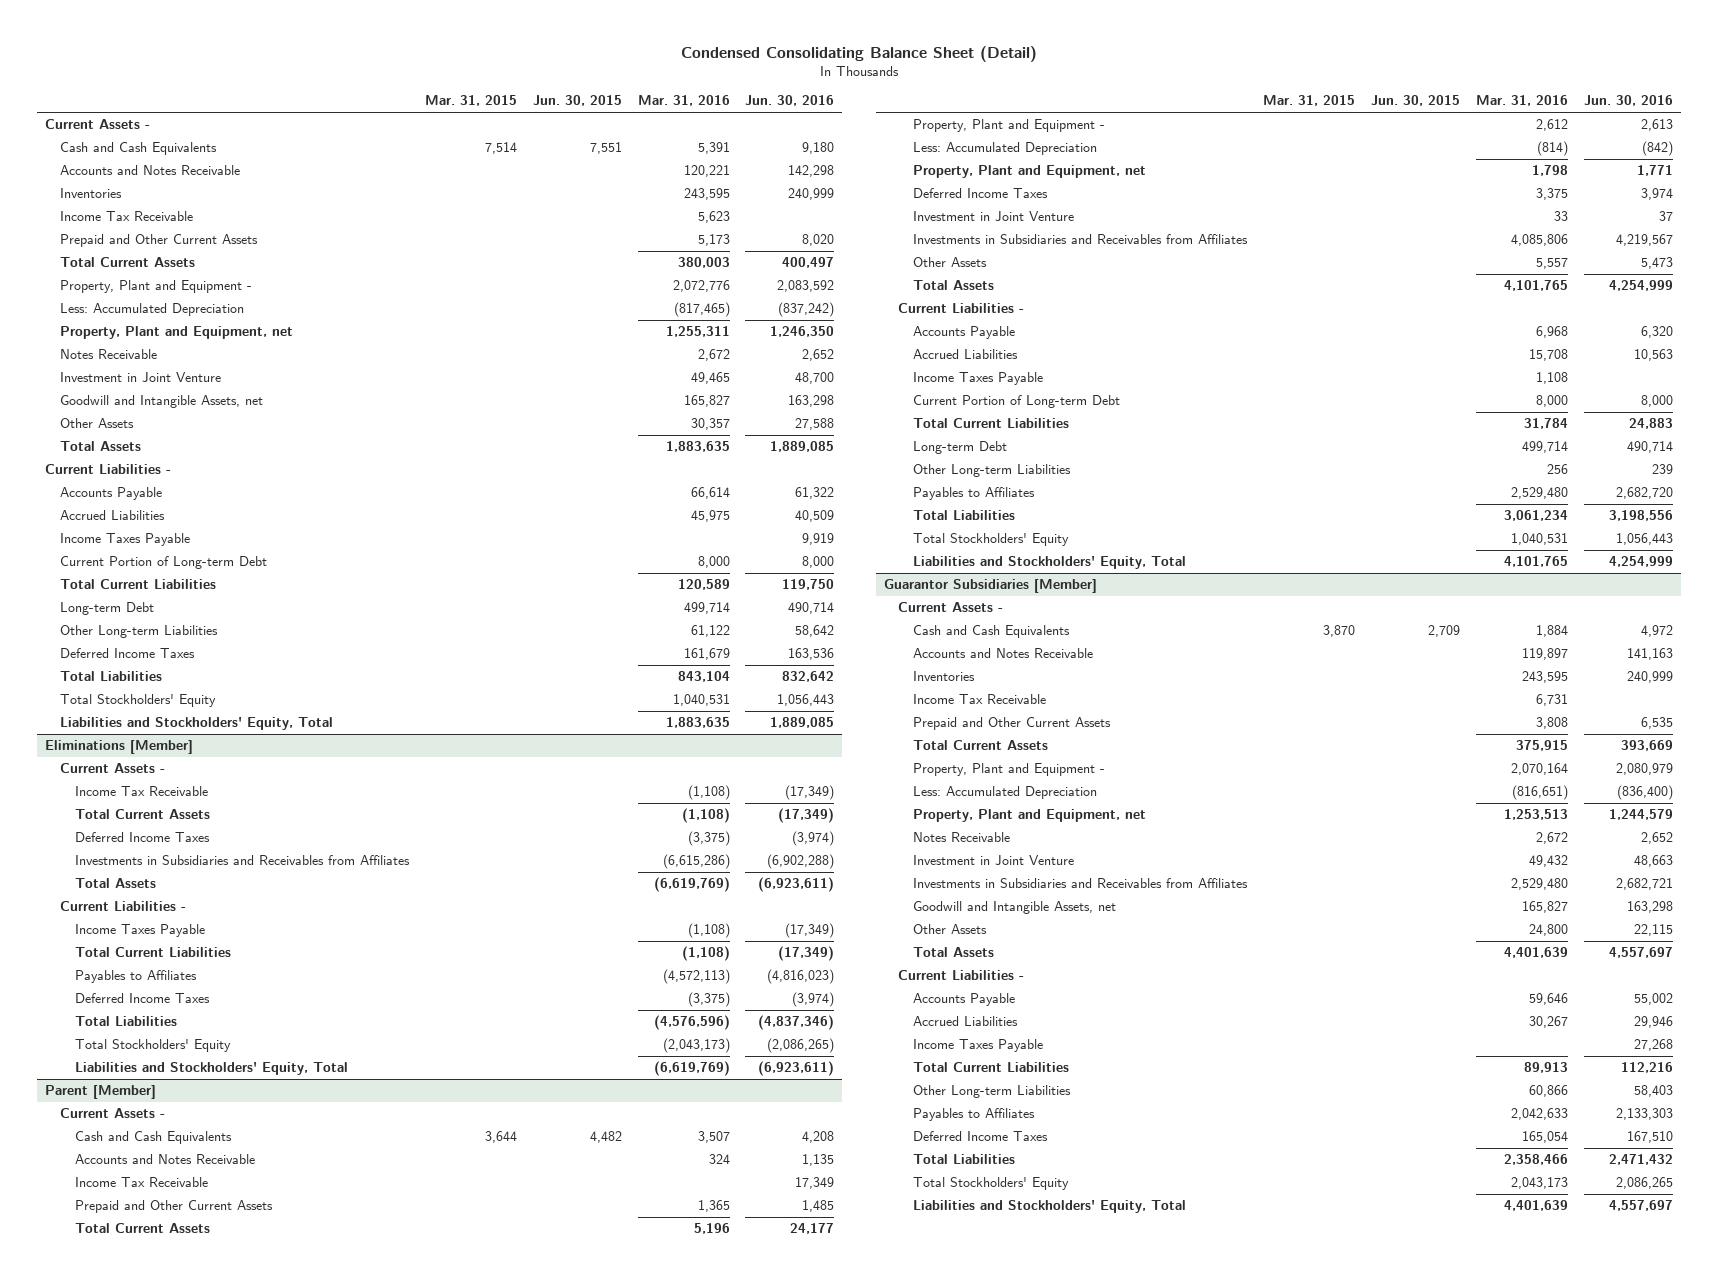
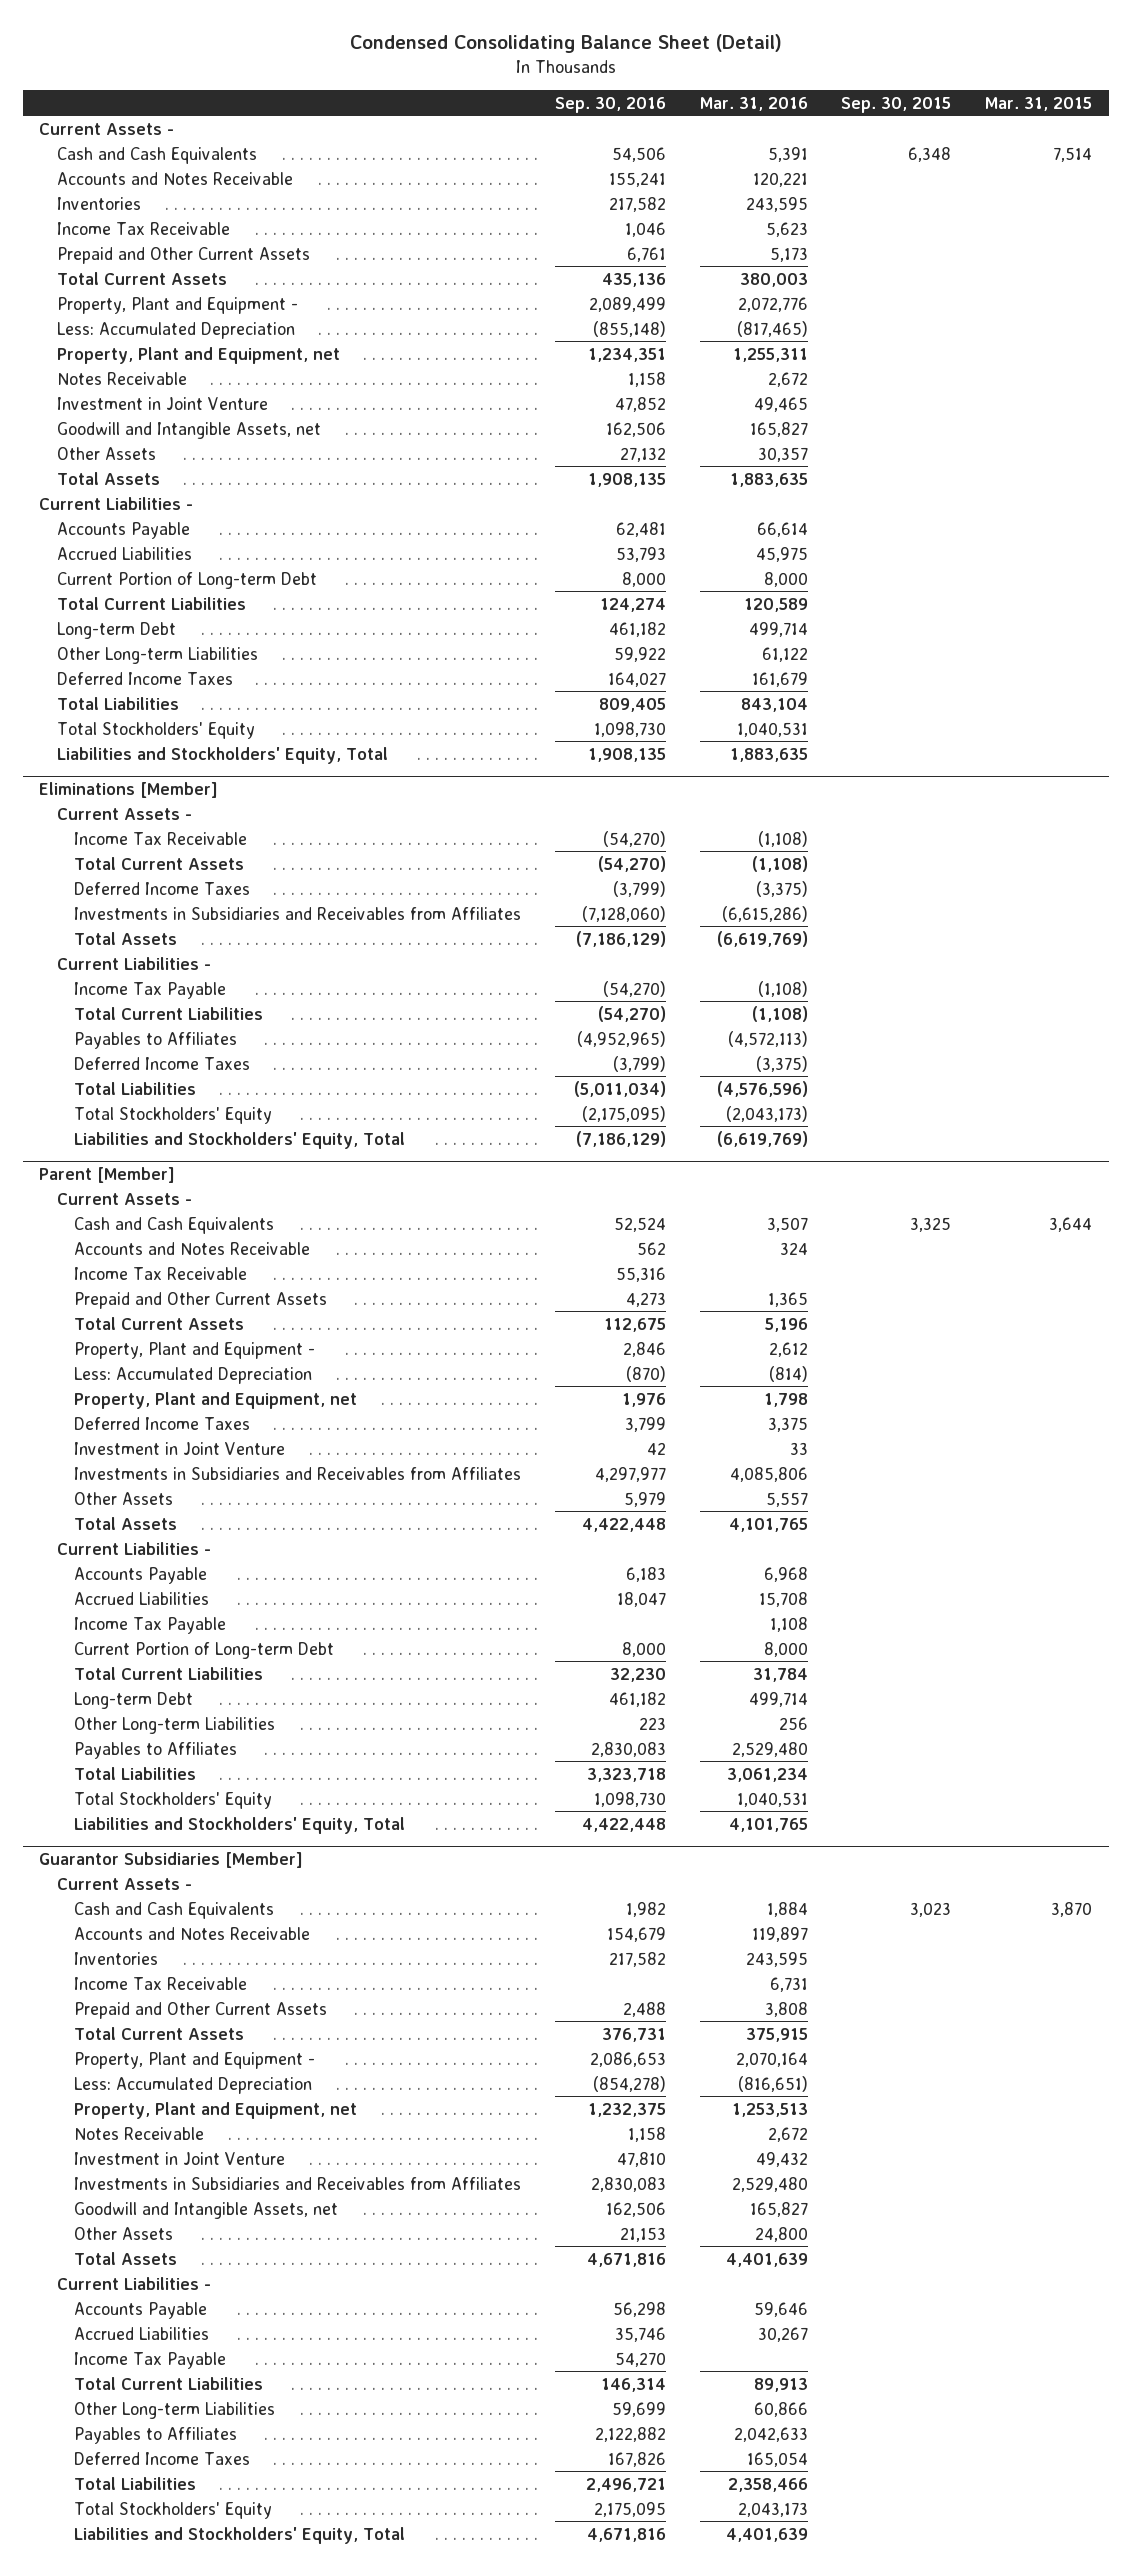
- | Mar. 31, 2015 | Jun. 30, 2015 | Mar. 31, 2016 | Jun. 30, 2016
+ | Sep. 30, 2016 | Mar. 31, 2016 | Sep. 30, 2015 | Mar. 31, 2015
- Income Taxes Payable | | | | 9,919
@ Eliminations [Member]
- Income Taxes Payable | | | (1,108) | (17,349)
+ Income Tax Payable | (54,270) | (1,108) | |
@ Parent [Member]
- Income Taxes Payable | | | 1,108 |
+ Income Tax Payable | | 1,108 | |
@ Guarantor Subsidiaries [Member]
- Income Taxes Payable | | | | 27,268
+ Income Tax Payable | 54,270 | | |

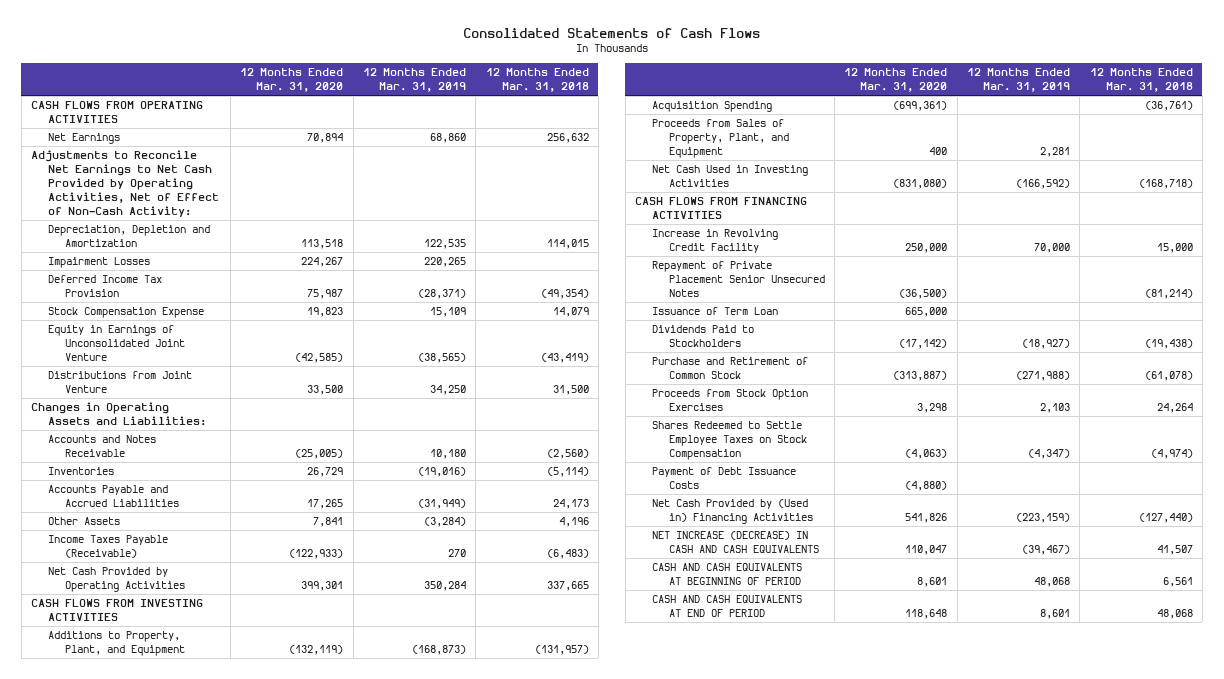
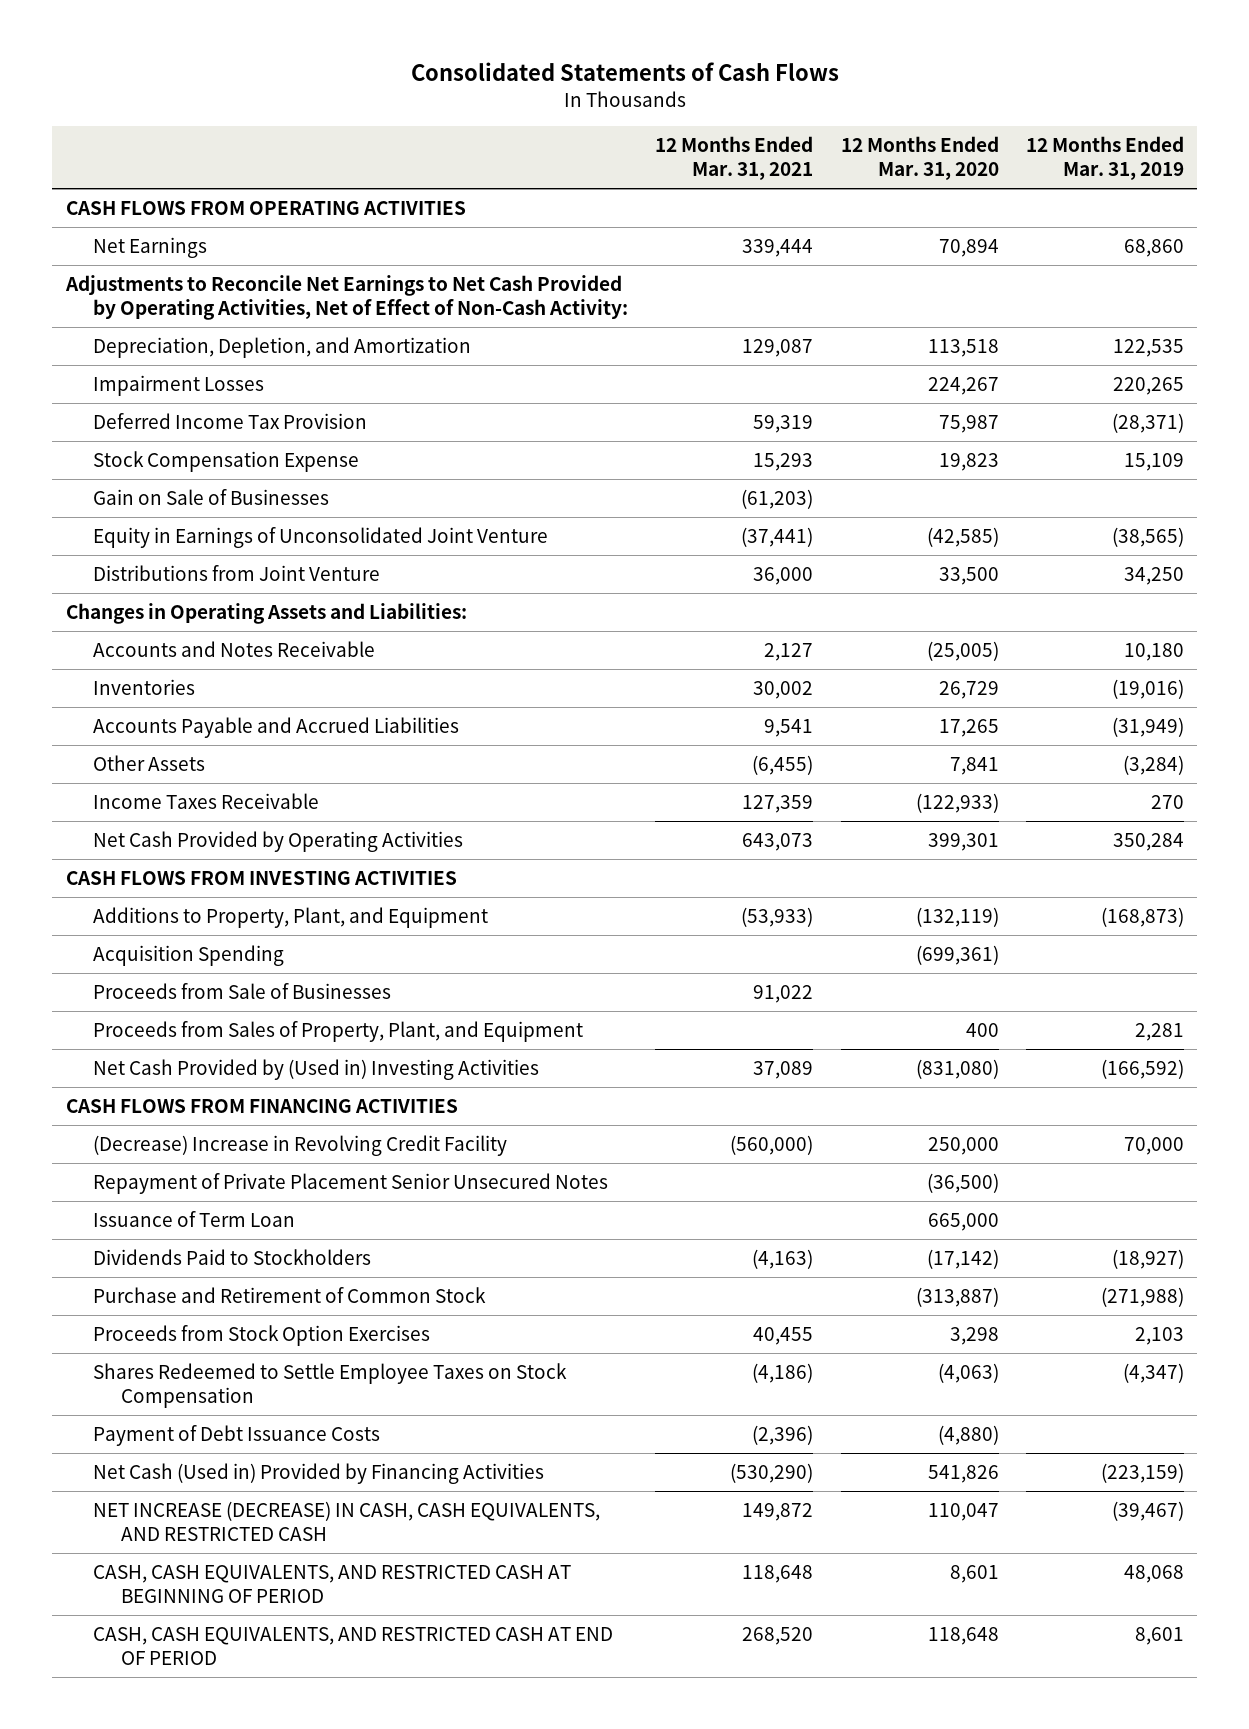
- | 12 Months Ended Mar. 31, 2020 | 12 Months Ended Mar. 31, 2019 | 12 Months Ended Mar. 31, 2018
+ | 12 Months Ended Mar. 31, 2021 | 12 Months Ended Mar. 31, 2020 | 12 Months Ended Mar. 31, 2019
- Depreciation, Depletion and Amortization | 113,518 | 122,535 | 114,015
+ Depreciation, Depletion, and Amortization | 129,087 | 113,518 | 122,535
+ Gain on Sale of Businesses | (61,203) | |
- Income Taxes Payable (Receivable) | (122,933) | 270 | (6,483)
+ Income Taxes Receivable | 127,359 | (122,933) | 270
+ Proceeds from Sale of Businesses | 91,022 | |
- Net Cash Used in Investing Activities | (831,080) | (166,592) | (168,718)
+ Net Cash Provided by (Used in) Investing Activities | 37,089 | (831,080) | (166,592)
- Increase in Revolving Credit Facility | 250,000 | 70,000 | 15,000
+ (Decrease) Increase in Revolving Credit Facility | (560,000) | 250,000 | 70,000
- Net Cash Provided by (Used in) Financing Activities | 541,826 | (223,159) | (127,440)
- NET INCREASE (DECREASE) IN CASH AND CASH EQUIVALENTS | 110,047 | (39,467) | 41,507
- CASH AND CASH EQUIVALENTS AT BEGINNING OF PERIOD | 8,601 | 48,068 | 6,561
- CASH AND CASH EQUIVALENTS AT END OF PERIOD | 118,648 | 8,601 | 48,068
+ Net Cash (Used in) Provided by Financing Activities | (530,290) | 541,826 | (223,159)
+ NET INCREASE (DECREASE) IN CASH, CASH EQUIVALENTS, AND RESTRICTED CASH | 149,872 | 110,047 | (39,467)
+ CASH, CASH EQUIVALENTS, AND RESTRICTED CASH AT BEGINNING OF PERIOD | 118,648 | 8,601 | 48,068
+ CASH, CASH EQUIVALENTS, AND RESTRICTED CASH AT END OF PERIOD | 268,520 | 118,648 | 8,601

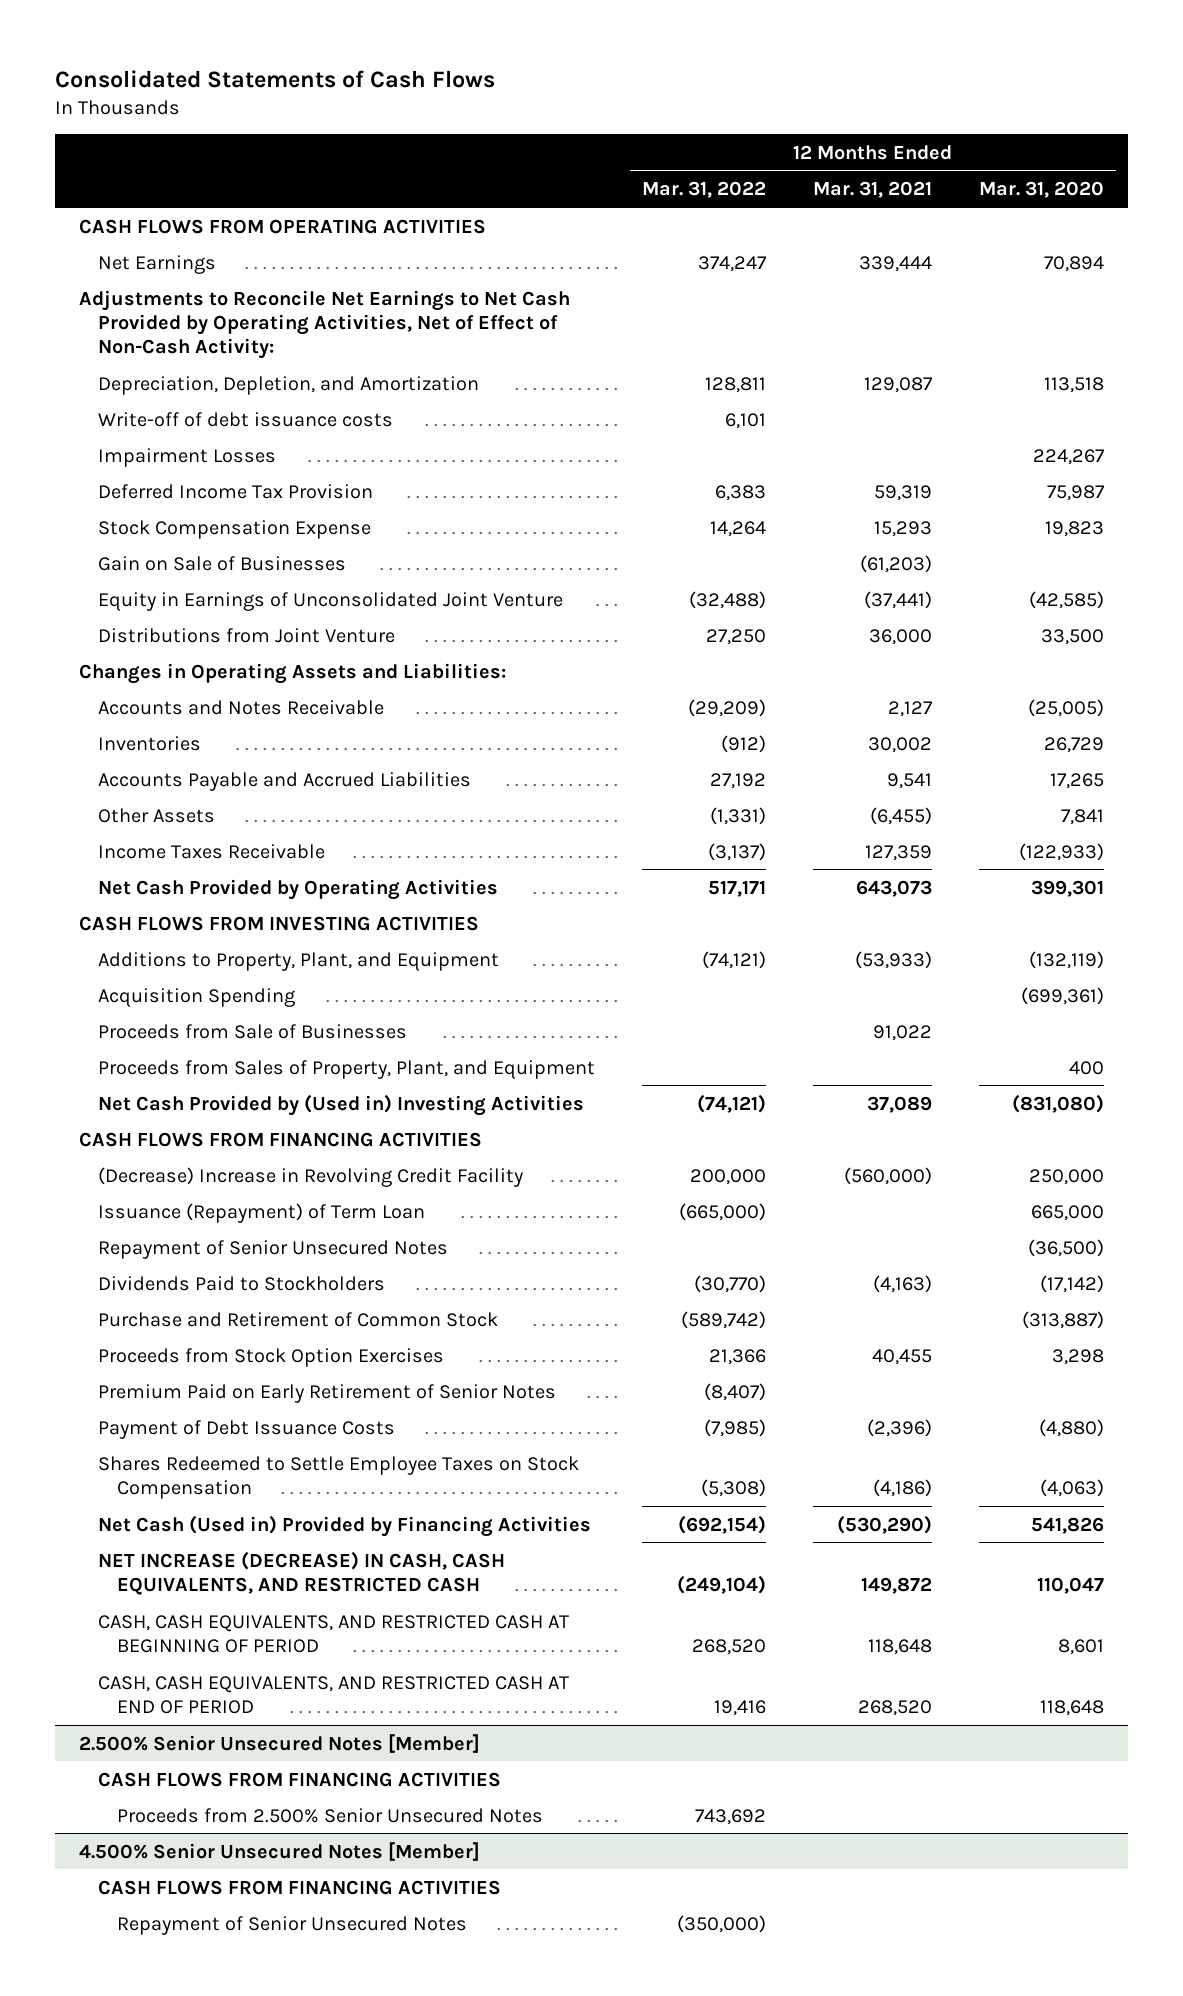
- | 12 Months Ended Mar. 31, 2021 | 12 Months Ended Mar. 31, 2020 | 12 Months Ended Mar. 31, 2019
+ | 12 Months Ended Mar. 31, 2022 | 12 Months Ended Mar. 31, 2021 | 12 Months Ended Mar. 31, 2020
+ Write-off of debt issuance costs | 6,101 | |
- Repayment of Private Placement Senior Unsecured Notes | | (36,500) |
- Issuance of Term Loan | | 665,000 |
+ Issuance (Repayment) of Term Loan | (665,000) | | 665,000
+ Repayment of Senior Unsecured Notes | | | (36,500)
+ Premium Paid on Early Retirement of Senior Notes | (8,407) | |
moved down: Shares Redeemed to Settle Employee Taxes on Stock Compensation | (5,308) | (4,186) | (4,063)
+ 2.500% Senior Unsecured Notes [Member]
+ CASH FLOWS FROM FINANCING ACTIVITIES
+ Proceeds from 2.500% Senior Unsecured Notes | 743,692 | |
+ 4.500% Senior Unsecured Notes [Member]
+ CASH FLOWS FROM FINANCING ACTIVITIES
+ Repayment of Senior Unsecured Notes | (350,000) | |

